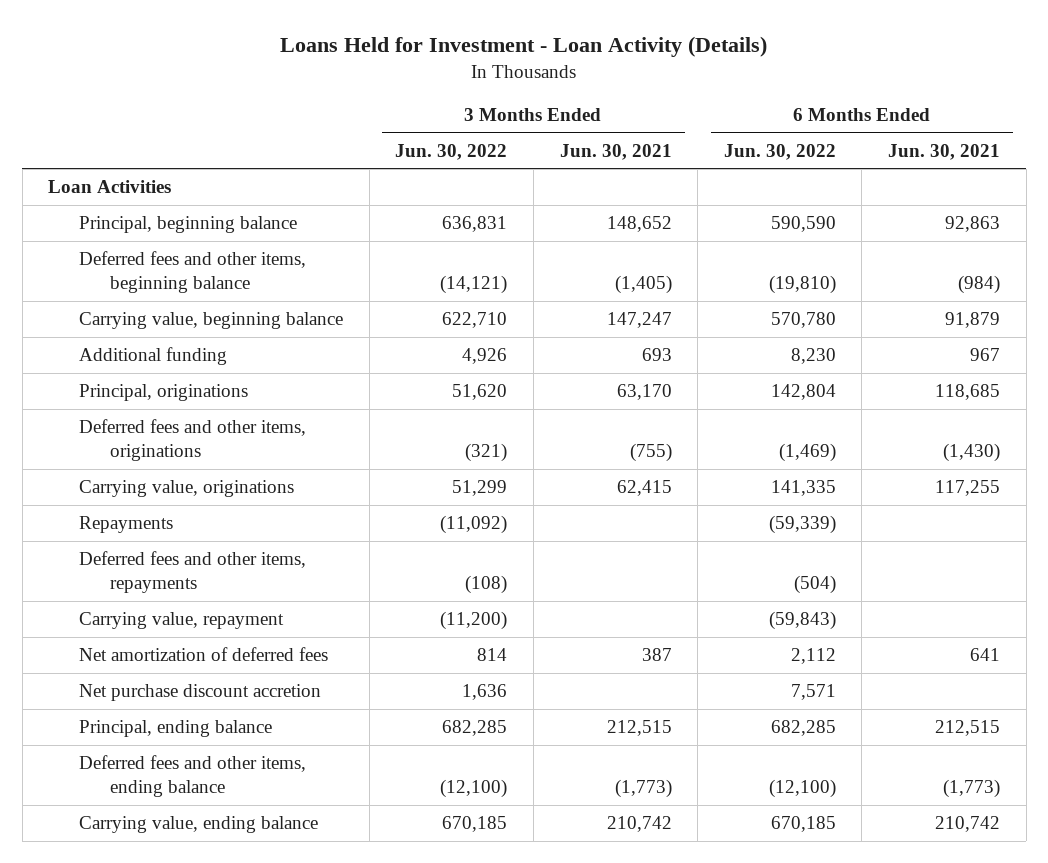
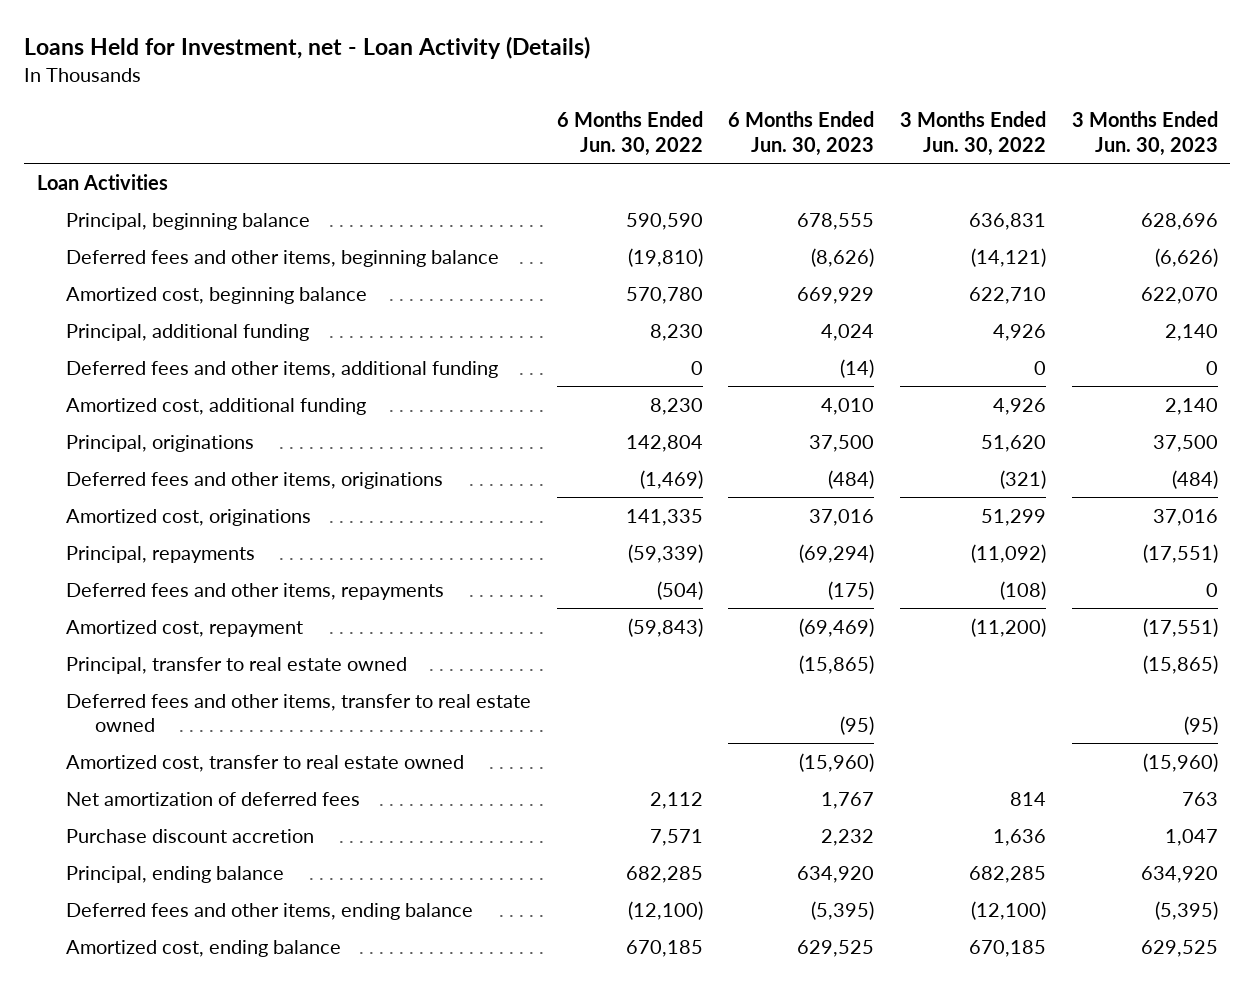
- Loans Held for Investment - Loan Activity (Details)
+ Loans Held for Investment, net - Loan Activity (Details)
- | 3 Months Ended Jun. 30, 2022 | 3 Months Ended Jun. 30, 2021 | 6 Months Ended Jun. 30, 2022 | 6 Months Ended Jun. 30, 2021
+ | 6 Months Ended Jun. 30, 2022 | 6 Months Ended Jun. 30, 2023 | 3 Months Ended Jun. 30, 2022 | 3 Months Ended Jun. 30, 2023
- Carrying value, beginning balance | 622,710 | 147,247 | 570,780 | 91,879
- Additional funding | 4,926 | 693 | 8,230 | 967
+ Amortized cost, beginning balance | 570,780 | 669,929 | 622,710 | 622,070
+ Principal, additional funding | 8,230 | 4,024 | 4,926 | 2,140
+ Deferred fees and other items, additional funding | 0 | (14) | 0 | 0
+ Amortized cost, additional funding | 8,230 | 4,010 | 4,926 | 2,140
- Carrying value, originations | 51,299 | 62,415 | 141,335 | 117,255
- Repayments | (11,092) | | (59,339) |
+ Amortized cost, originations | 141,335 | 37,016 | 51,299 | 37,016
+ Principal, repayments | (59,339) | (69,294) | (11,092) | (17,551)
- Carrying value, repayment | (11,200) | | (59,843) |
+ Amortized cost, repayment | (59,843) | (69,469) | (11,200) | (17,551)
+ Principal, transfer to real estate owned | | (15,865) | | (15,865)
+ Deferred fees and other items, transfer to real estate owned | | (95) | | (95)
+ Amortized cost, transfer to real estate owned | | (15,960) | | (15,960)
- Net purchase discount accretion | 1,636 | | 7,571 |
+ Purchase discount accretion | 7,571 | 2,232 | 1,636 | 1,047
- Carrying value, ending balance | 670,185 | 210,742 | 670,185 | 210,742
+ Amortized cost, ending balance | 670,185 | 629,525 | 670,185 | 629,525

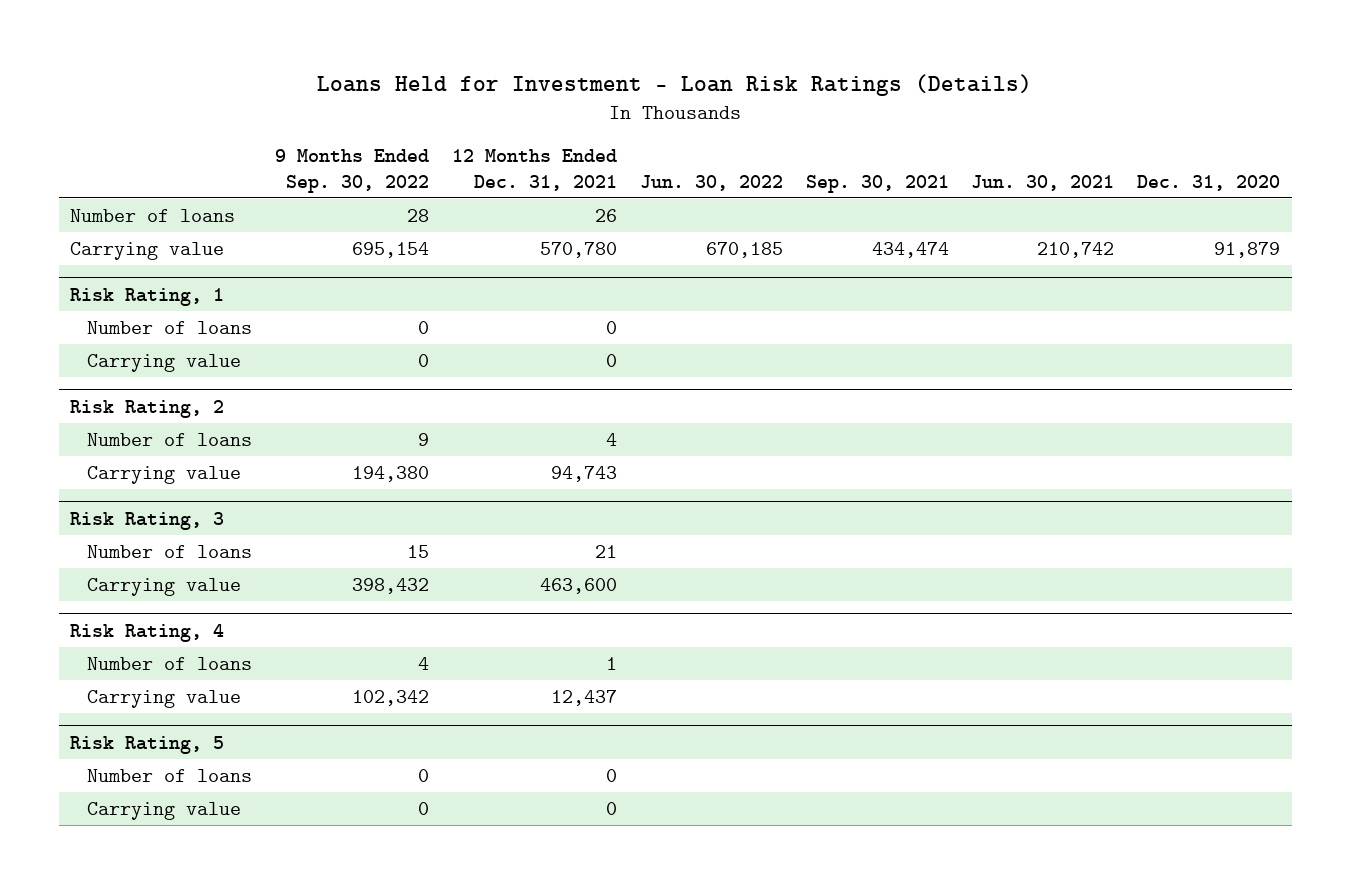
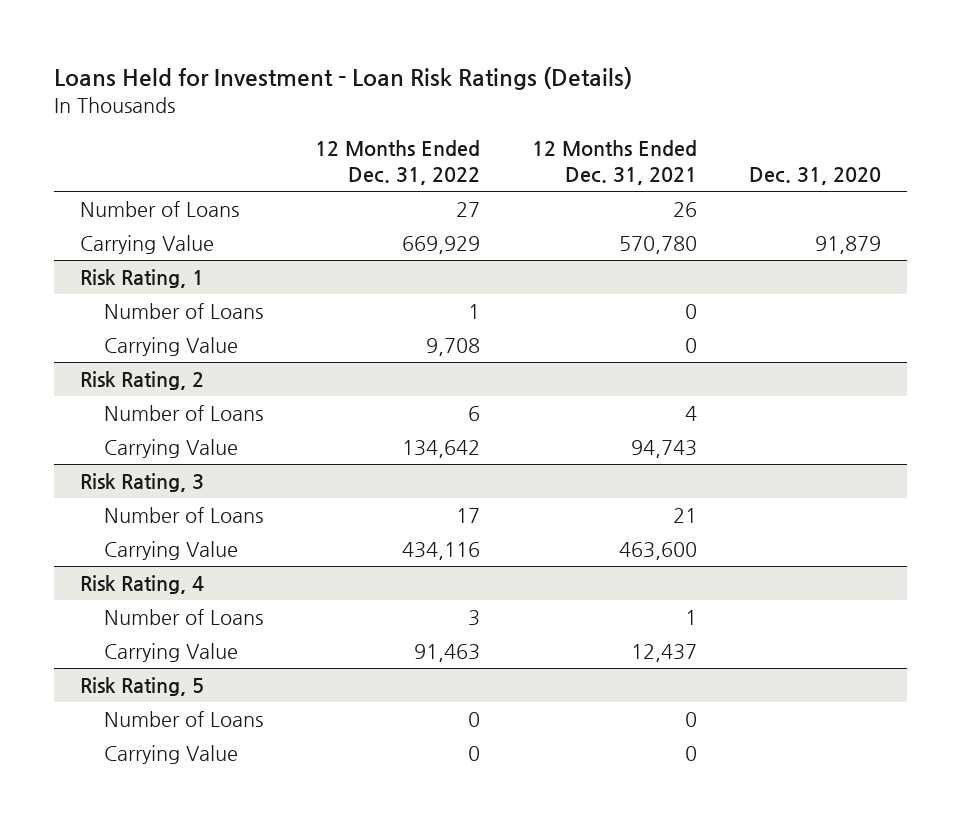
- | 9 Months Ended Sep. 30, 2022 | 12 Months Ended Dec. 31, 2021 | Jun. 30, 2022 | Sep. 30, 2021 | Jun. 30, 2021 | Dec. 31, 2020
+ | 12 Months Ended Dec. 31, 2022 | 12 Months Ended Dec. 31, 2021 | Dec. 31, 2020
- Number of loans | 28 | 26 | | | |
- Carrying value | 695,154 | 570,780 | 670,185 | 434,474 | 210,742 | 91,879
+ Number of Loans | 27 | 26 |
+ Carrying Value | 669,929 | 570,780 | 91,879
@ Risk Rating, 1
- Number of loans | 0 | 0 | | | |
- Carrying value | 0 | 0 | | | |
+ Number of Loans | 1 | 0 |
+ Carrying Value | 9,708 | 0 |
@ Risk Rating, 2
- Number of loans | 9 | 4 | | | |
- Carrying value | 194,380 | 94,743 | | | |
+ Number of Loans | 6 | 4 |
+ Carrying Value | 134,642 | 94,743 |
@ Risk Rating, 3
- Number of loans | 15 | 21 | | | |
- Carrying value | 398,432 | 463,600 | | | |
+ Number of Loans | 17 | 21 |
+ Carrying Value | 434,116 | 463,600 |
@ Risk Rating, 4
- Number of loans | 4 | 1 | | | |
- Carrying value | 102,342 | 12,437 | | | |
+ Number of Loans | 3 | 1 |
+ Carrying Value | 91,463 | 12,437 |
@ Risk Rating, 5
- Number of loans | 0 | 0 | | | |
- Carrying value | 0 | 0 | | | |
+ Number of Loans | 0 | 0 |
+ Carrying Value | 0 | 0 |

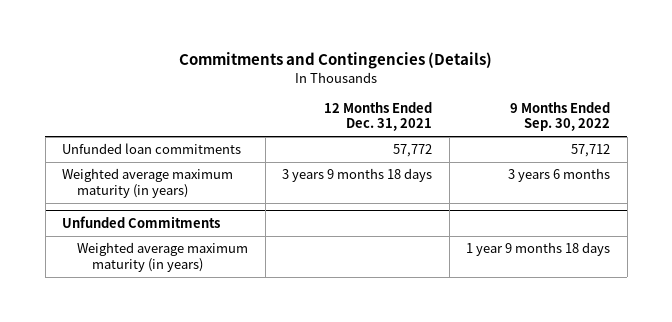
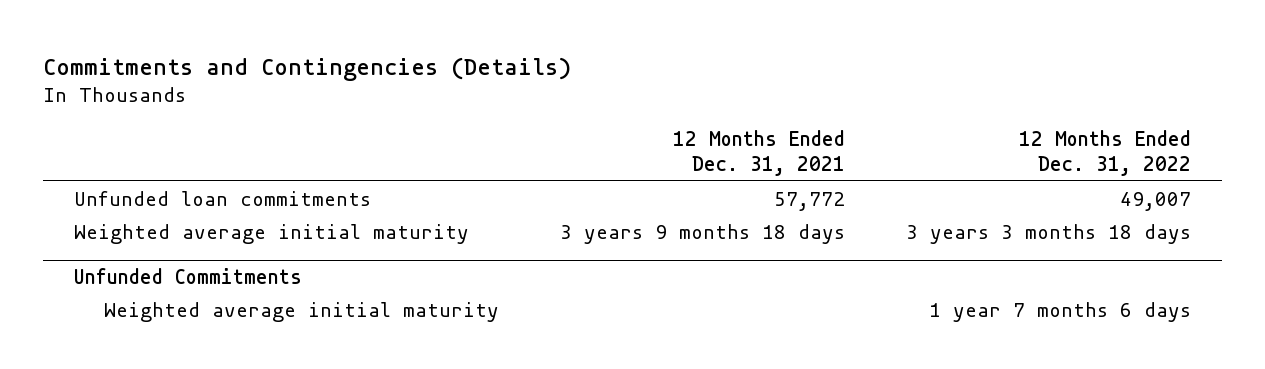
- | 12 Months Ended Dec. 31, 2021 | 9 Months Ended Sep. 30, 2022
+ | 12 Months Ended Dec. 31, 2021 | 12 Months Ended Dec. 31, 2022
- Weighted average maximum maturity (in years) | 3 years 9 months 18 days | 3 years 6 months
+ Weighted average initial maturity | 3 years 9 months 18 days | 3 years 3 months 18 days
@ Unfunded Commitments
- Weighted average maximum maturity (in years) | | 1 year 9 months 18 days
+ Weighted average initial maturity | | 1 year 7 months 6 days

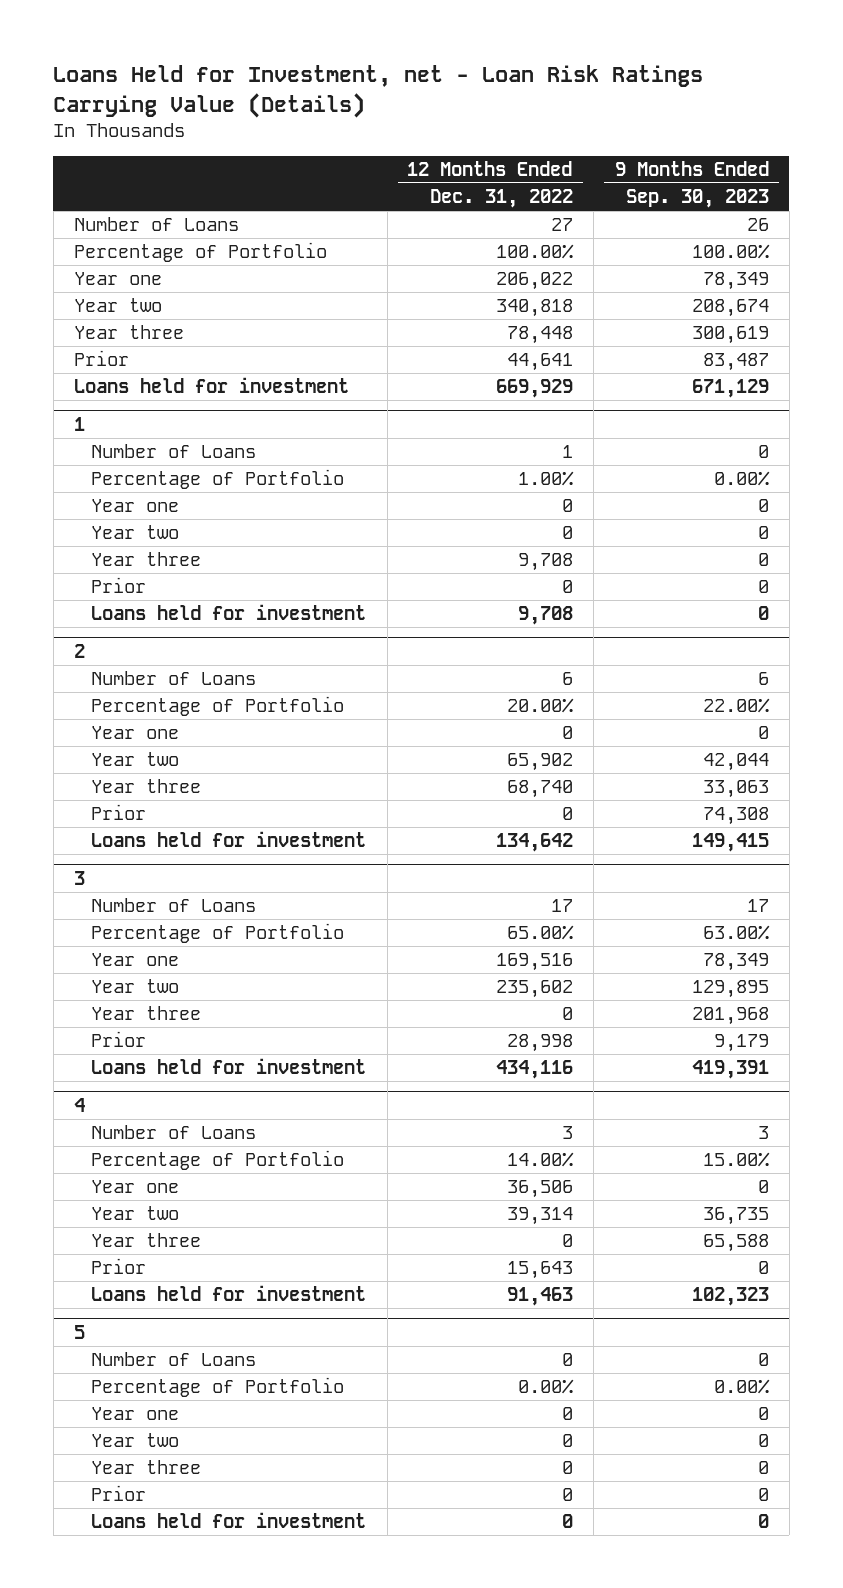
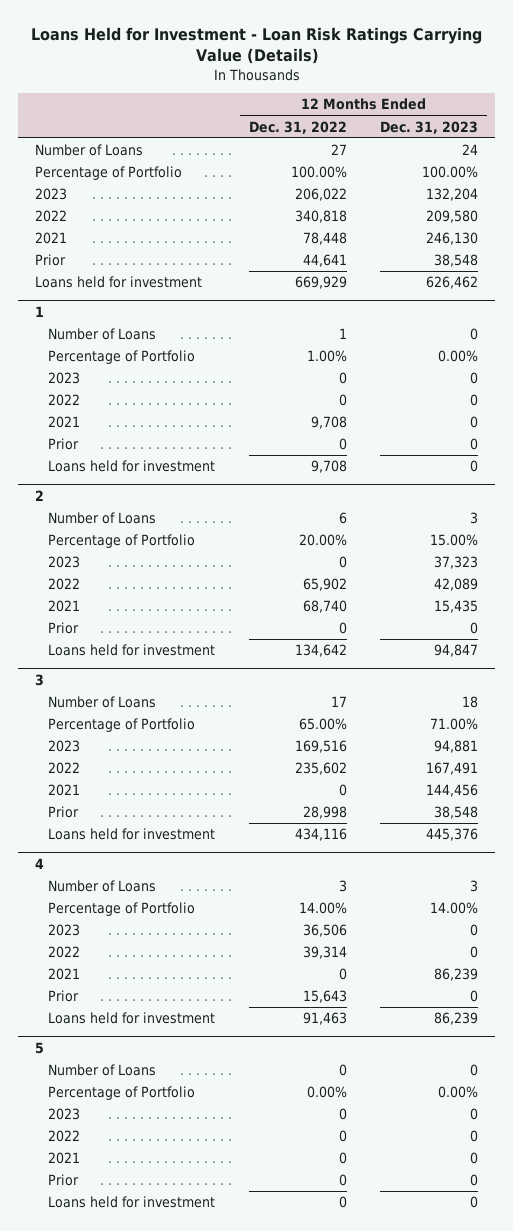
- Loans Held for Investment, net - Loan Risk Ratings Carrying Value (Details)
+ Loans Held for Investment - Loan Risk Ratings Carrying Value (Details)
- | 12 Months Ended Dec. 31, 2022 | 9 Months Ended Sep. 30, 2023
+ | 12 Months Ended Dec. 31, 2022 | 12 Months Ended Dec. 31, 2023
- Year one | 206,022 | 78,349
- Year two | 340,818 | 208,674
- Year three | 78,448 | 300,619
+ 2023 | 206,022 | 132,204
+ 2022 | 340,818 | 209,580
+ 2021 | 78,448 | 246,130
@ 1
- Year one | 0 | 0
- Year two | 0 | 0
- Year three | 9,708 | 0
+ 2023 | 0 | 0
+ 2022 | 0 | 0
+ 2021 | 9,708 | 0
@ 2
- Year one | 0 | 0
- Year two | 65,902 | 42,044
- Year three | 68,740 | 33,063
+ 2023 | 0 | 37,323
+ 2022 | 65,902 | 42,089
+ 2021 | 68,740 | 15,435
@ 3
- Year one | 169,516 | 78,349
- Year two | 235,602 | 129,895
- Year three | 0 | 201,968
+ 2023 | 169,516 | 94,881
+ 2022 | 235,602 | 167,491
+ 2021 | 0 | 144,456
@ 4
- Year one | 36,506 | 0
- Year two | 39,314 | 36,735
- Year three | 0 | 65,588
+ 2023 | 36,506 | 0
+ 2022 | 39,314 | 0
+ 2021 | 0 | 86,239
@ 5
- Year one | 0 | 0
- Year two | 0 | 0
- Year three | 0 | 0
+ 2023 | 0 | 0
+ 2022 | 0 | 0
+ 2021 | 0 | 0

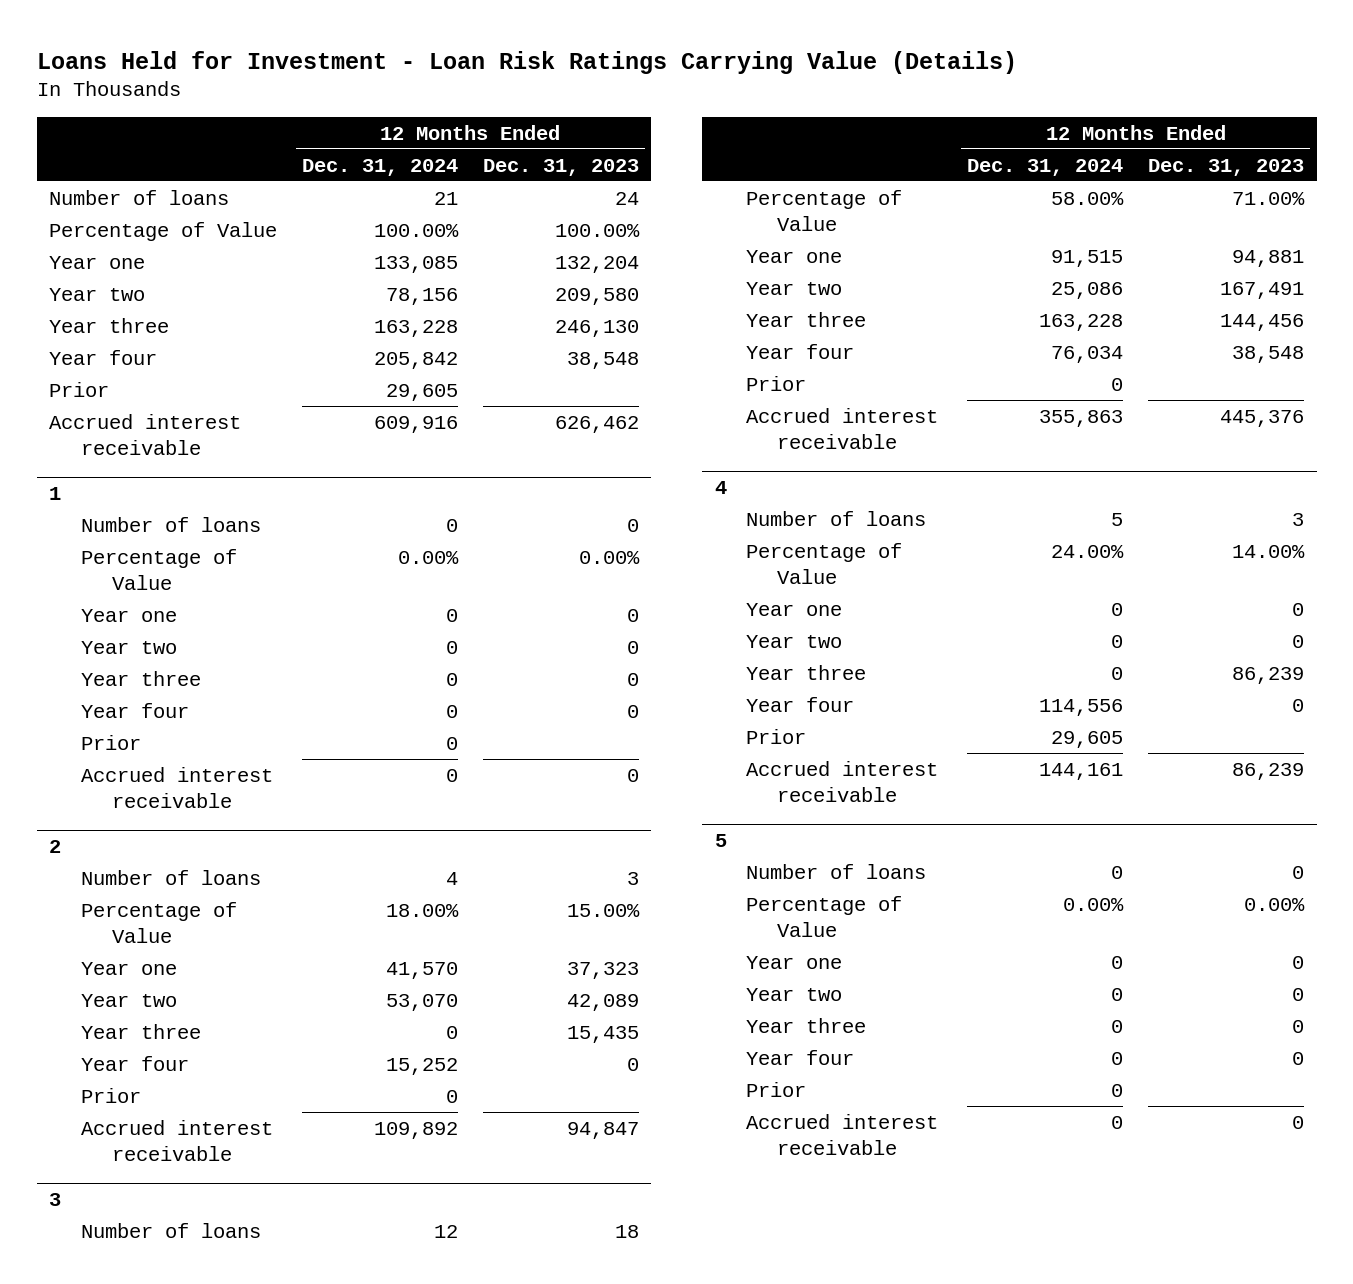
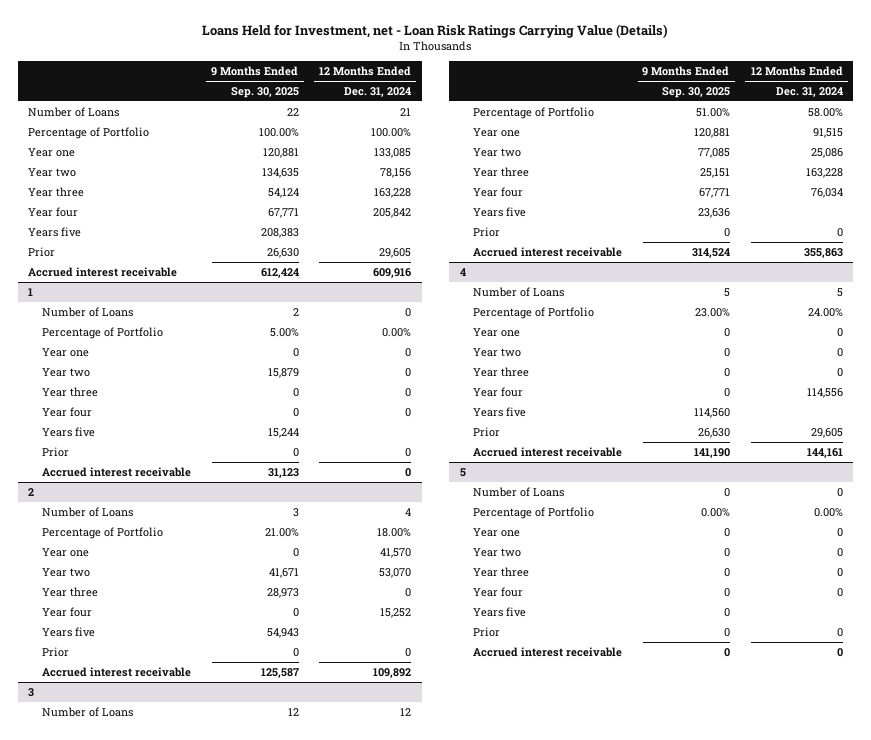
- Loans Held for Investment - Loan Risk Ratings Carrying Value (Details)
+ Loans Held for Investment, net - Loan Risk Ratings Carrying Value (Details)
- | 12 Months Ended Dec. 31, 2024 | 12 Months Ended Dec. 31, 2023
+ | 9 Months Ended Sep. 30, 2025 | 12 Months Ended Dec. 31, 2024
- Number of loans | 21 | 24
- Percentage of Value | 100.00% | 100.00%
+ Number of Loans | 22 | 21
+ Percentage of Portfolio | 100.00% | 100.00%
+ Years five | 208,383 |
@ 1
- Number of loans | 0 | 0
- Percentage of Value | 0.00% | 0.00%
+ Number of Loans | 2 | 0
+ Percentage of Portfolio | 5.00% | 0.00%
+ Years five | 15,244 |
@ 2
- Number of loans | 4 | 3
- Percentage of Value | 18.00% | 15.00%
+ Number of Loans | 3 | 4
+ Percentage of Portfolio | 21.00% | 18.00%
+ Years five | 54,943 |
@ 3
- Number of loans | 12 | 18
- Percentage of Value | 58.00% | 71.00%
+ Number of Loans | 12 | 12
+ Percentage of Portfolio | 51.00% | 58.00%
+ Years five | 23,636 |
@ 4
- Number of loans | 5 | 3
- Percentage of Value | 24.00% | 14.00%
+ Number of Loans | 5 | 5
+ Percentage of Portfolio | 23.00% | 24.00%
+ Years five | 114,560 |
@ 5
- Number of loans | 0 | 0
- Percentage of Value | 0.00% | 0.00%
+ Number of Loans | 0 | 0
+ Percentage of Portfolio | 0.00% | 0.00%
+ Years five | 0 |

